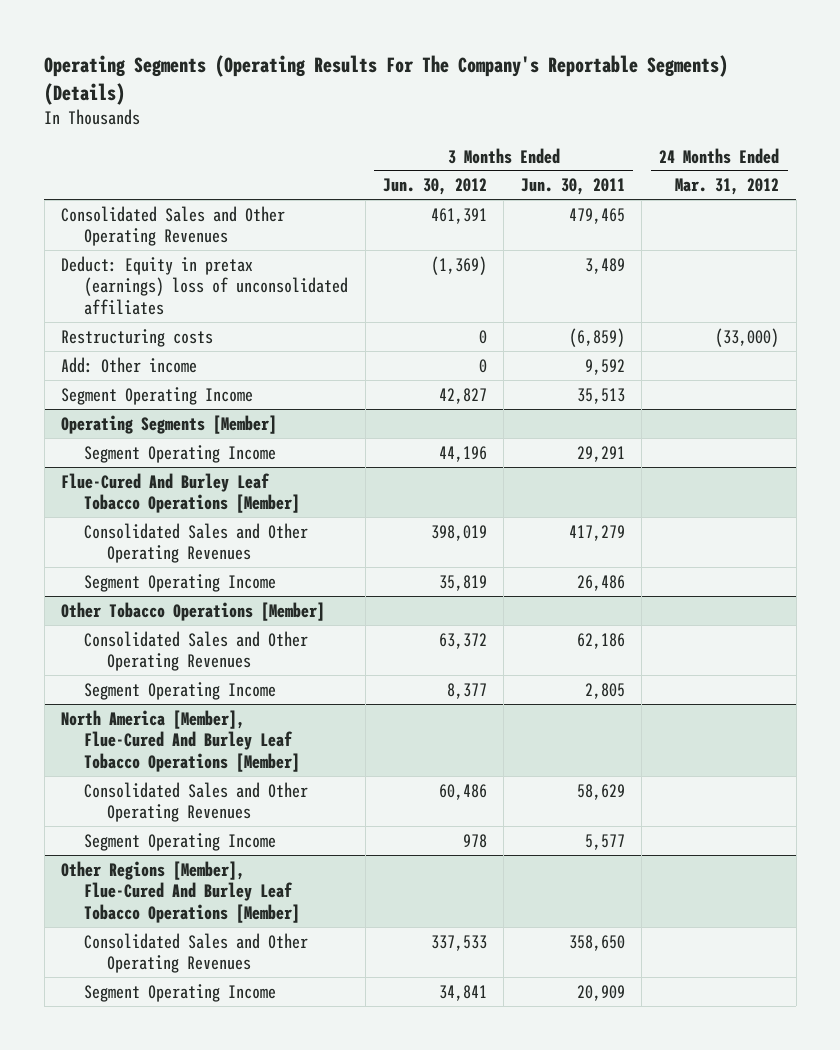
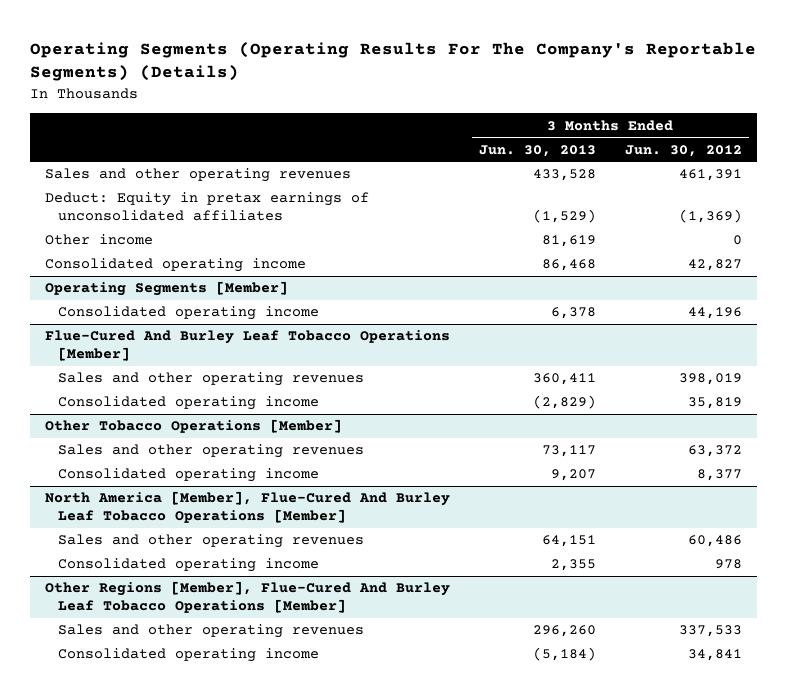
- | 3 Months Ended Jun. 30, 2012 | 3 Months Ended Jun. 30, 2011 | 24 Months Ended Mar. 31, 2012
+ | 3 Months Ended Jun. 30, 2013 | 3 Months Ended Jun. 30, 2012
- Consolidated Sales and Other Operating Revenues | 461,391 | 479,465 |
- Deduct: Equity in pretax (earnings) loss of unconsolidated affiliates | (1,369) | 3,489 |
- Restructuring costs | 0 | (6,859) | (33,000)
- Add: Other income | 0 | 9,592 |
- Segment Operating Income | 42,827 | 35,513 |
+ Sales and other operating revenues | 433,528 | 461,391
+ Deduct: Equity in pretax earnings of unconsolidated affiliates | (1,529) | (1,369)
+ Other income | 81,619 | 0
+ Consolidated operating income | 86,468 | 42,827
@ Operating Segments [Member]
- Segment Operating Income | 44,196 | 29,291 |
+ Consolidated operating income | 6,378 | 44,196
@ Flue-Cured And Burley Leaf Tobacco Operations [Member]
- Consolidated Sales and Other Operating Revenues | 398,019 | 417,279 |
- Segment Operating Income | 35,819 | 26,486 |
+ Sales and other operating revenues | 360,411 | 398,019
+ Consolidated operating income | (2,829) | 35,819
@ Other Tobacco Operations [Member]
- Consolidated Sales and Other Operating Revenues | 63,372 | 62,186 |
- Segment Operating Income | 8,377 | 2,805 |
+ Sales and other operating revenues | 73,117 | 63,372
+ Consolidated operating income | 9,207 | 8,377
@ North America [Member], Flue-Cured And Burley Leaf Tobacco Operations [Member]
- Consolidated Sales and Other Operating Revenues | 60,486 | 58,629 |
- Segment Operating Income | 978 | 5,577 |
+ Sales and other operating revenues | 64,151 | 60,486
+ Consolidated operating income | 2,355 | 978
@ Other Regions [Member], Flue-Cured And Burley Leaf Tobacco Operations [Member]
- Consolidated Sales and Other Operating Revenues | 337,533 | 358,650 |
- Segment Operating Income | 34,841 | 20,909 |
+ Sales and other operating revenues | 296,260 | 337,533
+ Consolidated operating income | (5,184) | 34,841

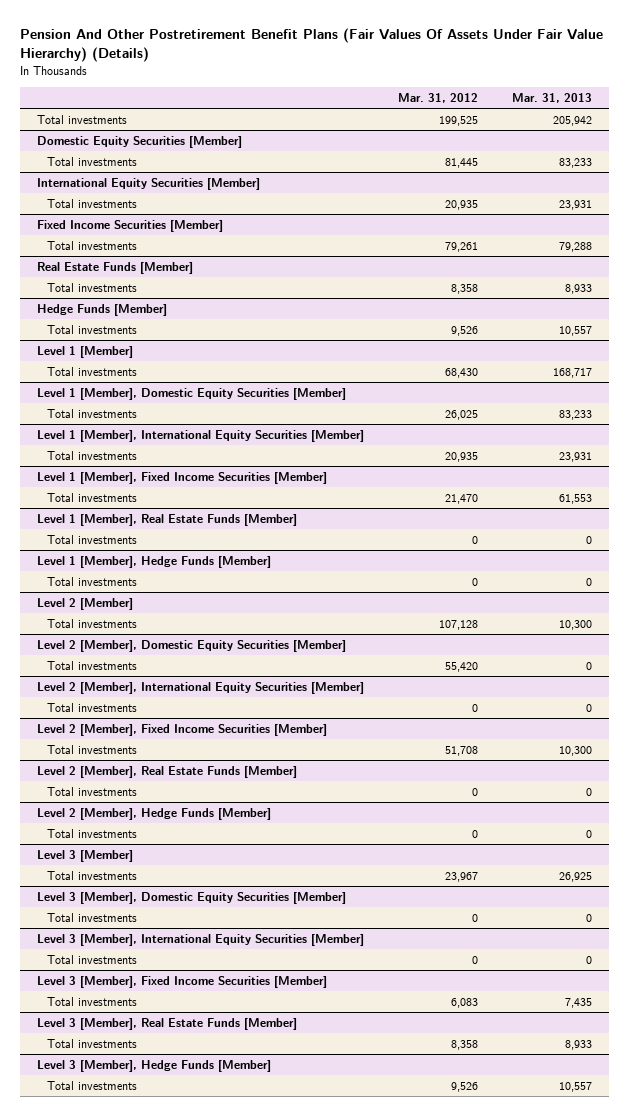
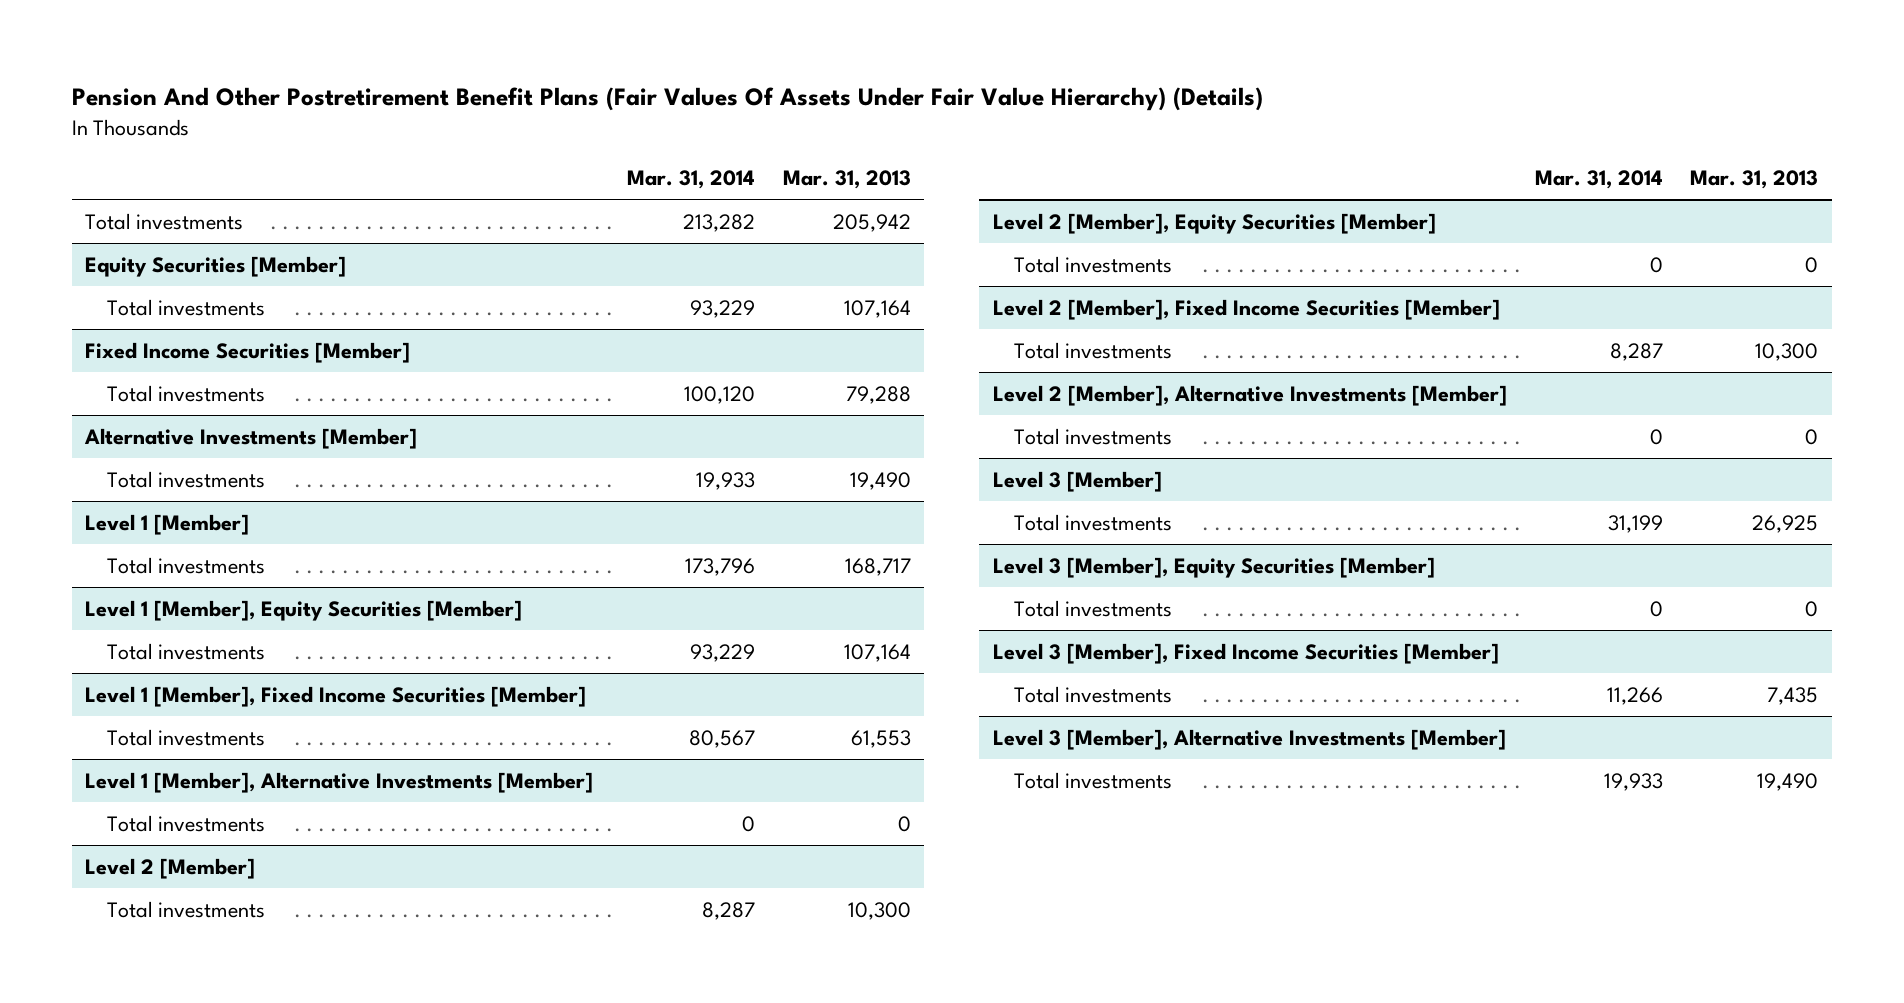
- | Mar. 31, 2012 | Mar. 31, 2013
+ | Mar. 31, 2014 | Mar. 31, 2013
- Domestic Equity Securities [Member]
- Total investments | 81,445 | 83,233
- International Equity Securities [Member]
- Total investments | 20,935 | 23,931
+ Equity Securities [Member]
+ Total investments | 93,229 | 107,164
- Real Estate Funds [Member]
- Total investments | 8,358 | 8,933
- Hedge Funds [Member]
- Total investments | 9,526 | 10,557
+ Alternative Investments [Member]
+ Total investments | 19,933 | 19,490
- Level 1 [Member], Domestic Equity Securities [Member]
- Total investments | 26,025 | 83,233
- Level 1 [Member], International Equity Securities [Member]
- Total investments | 20,935 | 23,931
+ Level 1 [Member], Equity Securities [Member]
+ Total investments | 93,229 | 107,164
- Level 1 [Member], Real Estate Funds [Member]
- Total investments | 0 | 0
- Level 1 [Member], Hedge Funds [Member]
+ Level 1 [Member], Alternative Investments [Member]
- Level 2 [Member], Domestic Equity Securities [Member]
- Total investments | 55,420 | 0
- Level 2 [Member], International Equity Securities [Member]
+ Level 2 [Member], Equity Securities [Member]
- Level 2 [Member], Real Estate Funds [Member]
- Total investments | 0 | 0
- Level 2 [Member], Hedge Funds [Member]
+ Level 2 [Member], Alternative Investments [Member]
- Level 3 [Member], Domestic Equity Securities [Member]
- Total investments | 0 | 0
- Level 3 [Member], International Equity Securities [Member]
+ Level 3 [Member], Equity Securities [Member]
- Level 3 [Member], Real Estate Funds [Member]
- Total investments | 8,358 | 8,933
- Level 3 [Member], Hedge Funds [Member]
- Total investments | 9,526 | 10,557
+ Level 3 [Member], Alternative Investments [Member]
+ Total investments | 19,933 | 19,490

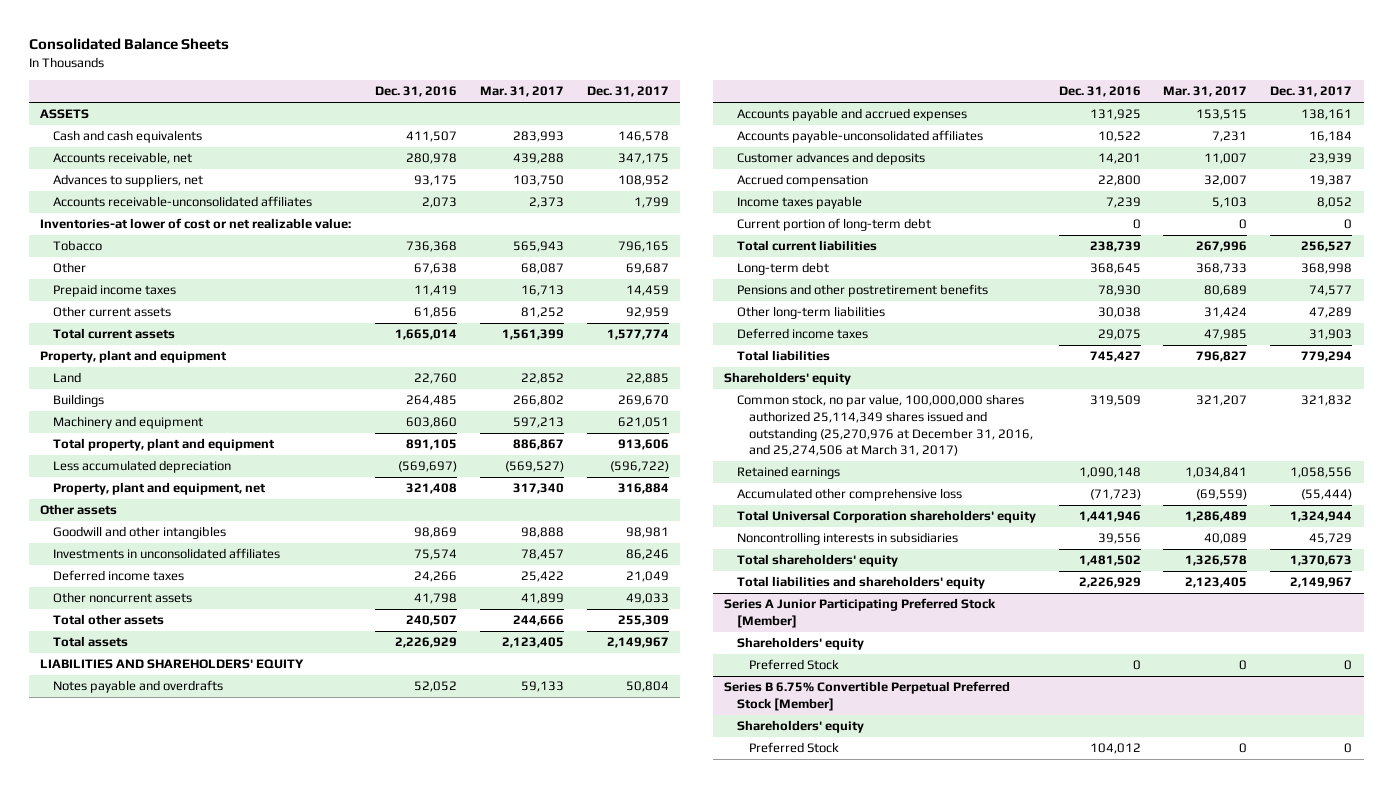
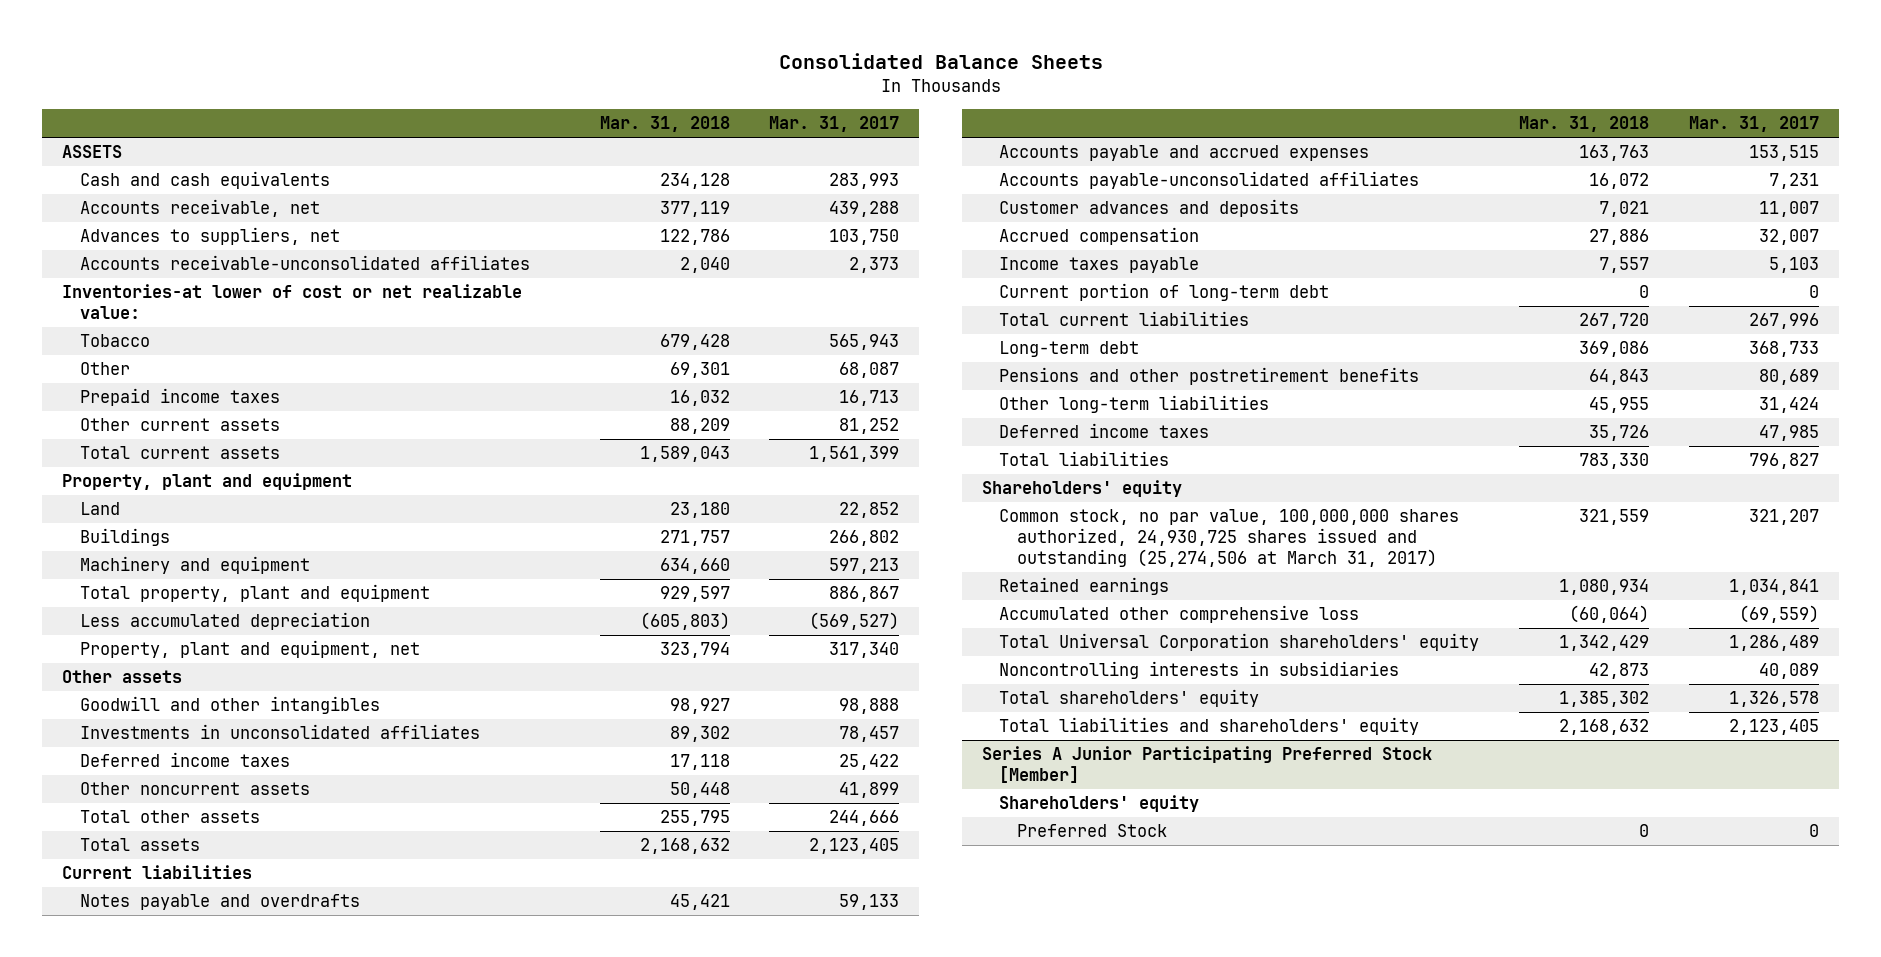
- | Dec. 31, 2016 | Mar. 31, 2017 | Dec. 31, 2017
+ | Mar. 31, 2018 | Mar. 31, 2017
- LIABILITIES AND SHAREHOLDERS' EQUITY
+ Current liabilities
- Common stock, no par value, 100,000,000 shares authorized 25,114,349 shares issued and outstanding (25,270,976 at December 31, 2016, and 25,274,506 at March 31, 2017) | 319,509 | 321,207 | 321,832
+ Common stock, no par value, 100,000,000 shares authorized, 24,930,725 shares issued and outstanding (25,274,506 at March 31, 2017) | 321,559 | 321,207
- Series B 6.75% Convertible Perpetual Preferred Stock [Member]
- Shareholders' equity
- Preferred Stock | 104,012 | 0 | 0

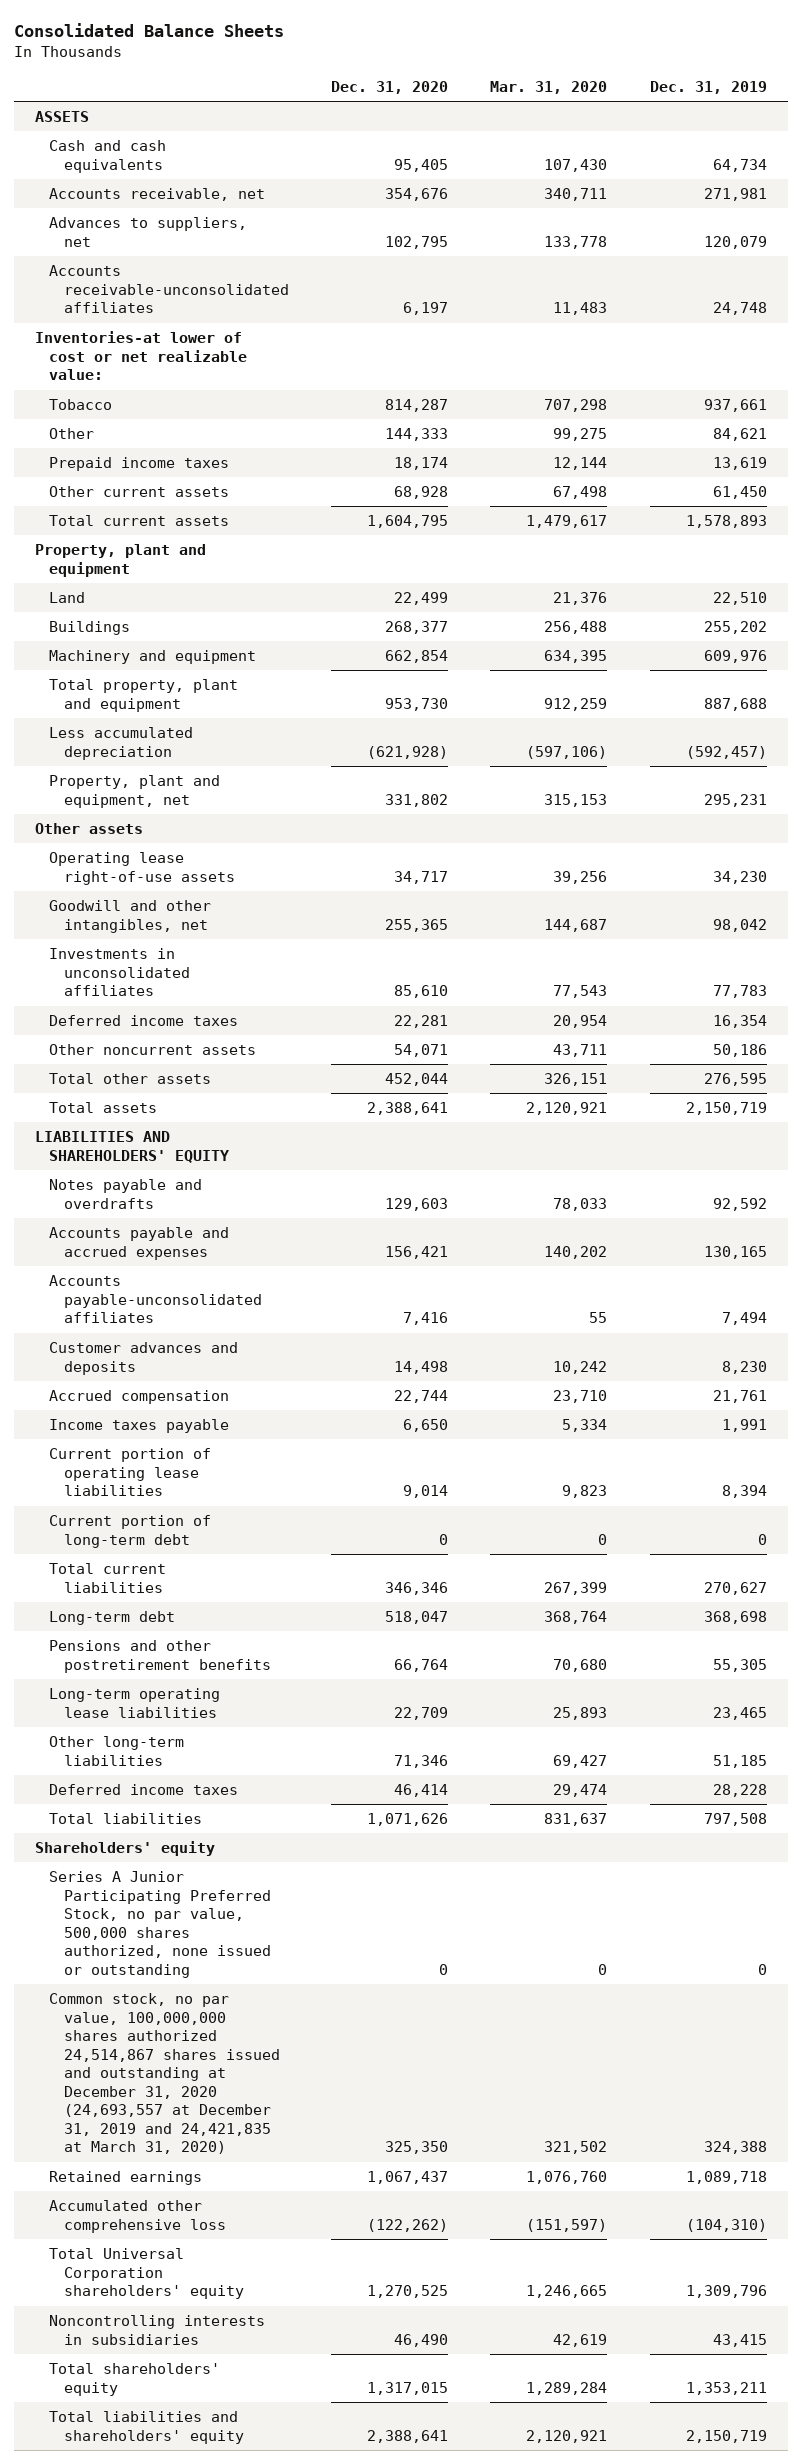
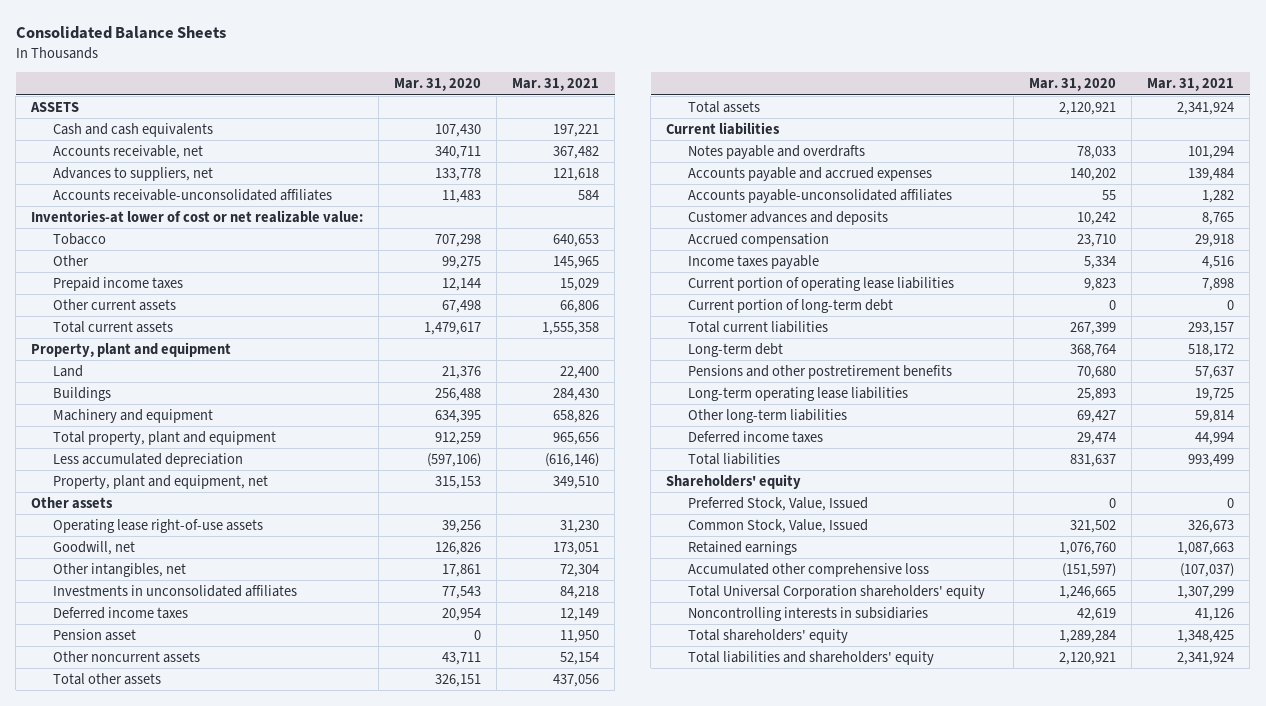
- | Dec. 31, 2020 | Mar. 31, 2020 | Dec. 31, 2019
+ | Mar. 31, 2020 | Mar. 31, 2021
- Goodwill and other intangibles, net | 255,365 | 144,687 | 98,042
+ Goodwill, net | 126,826 | 173,051
+ Other intangibles, net | 17,861 | 72,304
+ Pension asset | 0 | 11,950
- LIABILITIES AND SHAREHOLDERS' EQUITY
+ Current liabilities
- Series A Junior Participating Preferred Stock, no par value, 500,000 shares authorized, none issued or outstanding | 0 | 0 | 0
- Common stock, no par value, 100,000,000 shares authorized 24,514,867 shares issued and outstanding at December 31, 2020 (24,693,557 at December 31, 2019 and 24,421,835 at March 31, 2020) | 325,350 | 321,502 | 324,388
+ Preferred Stock, Value, Issued | 0 | 0
+ Common Stock, Value, Issued | 321,502 | 326,673

